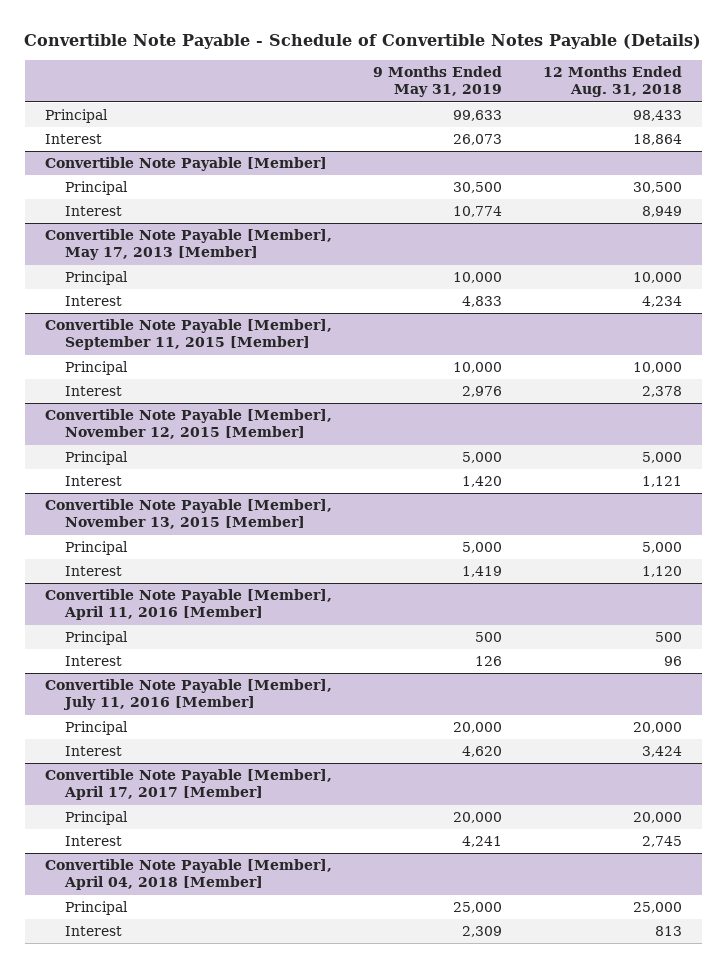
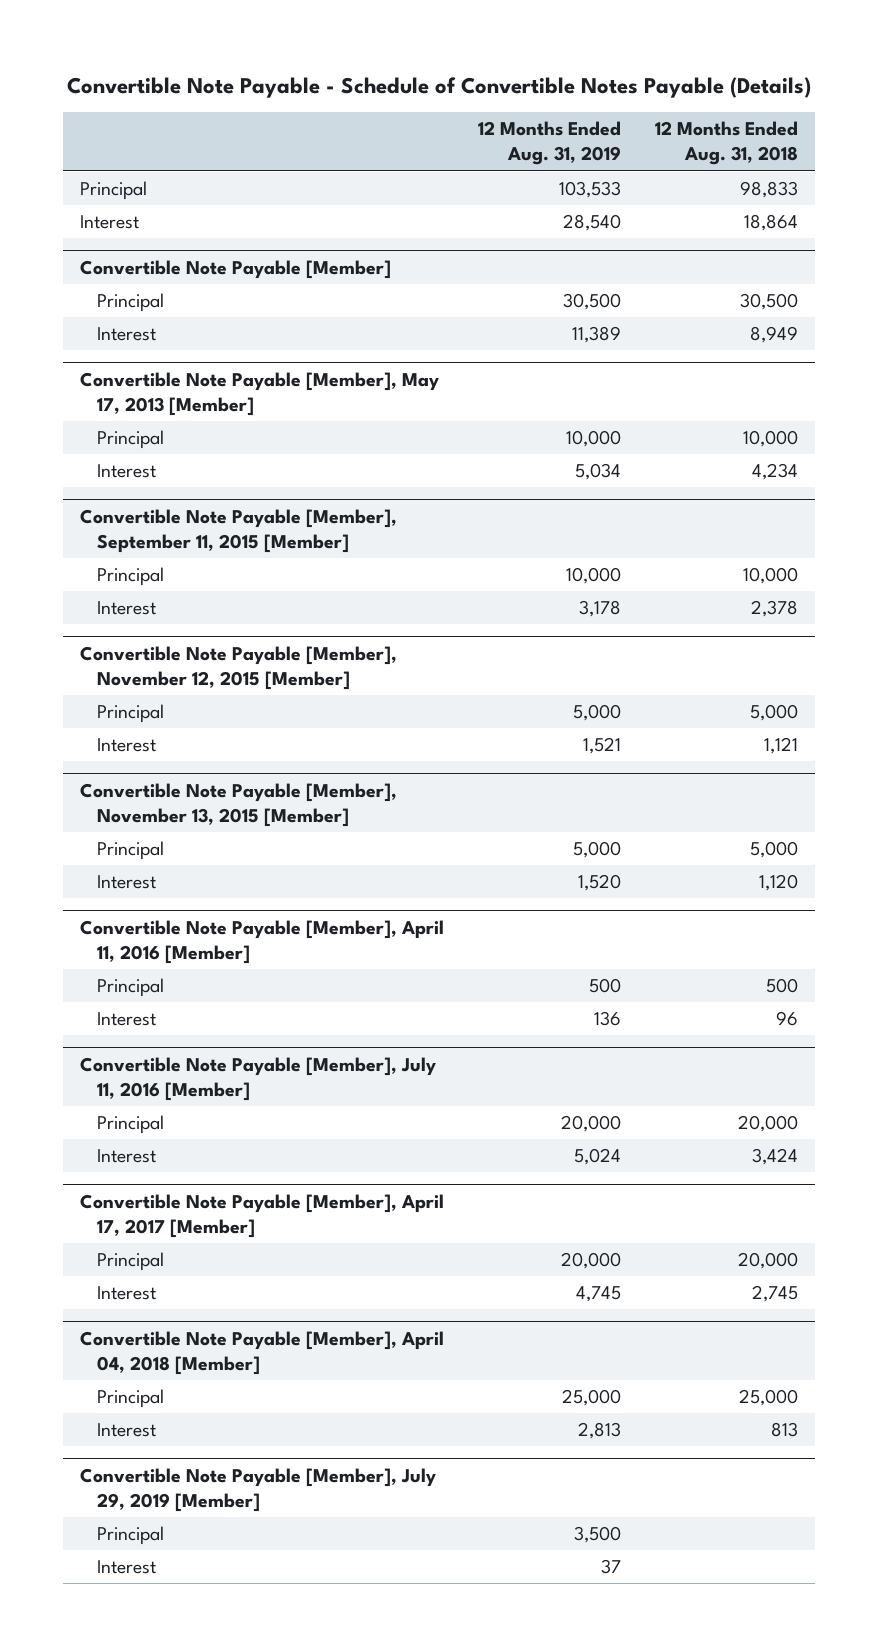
- | 9 Months Ended May 31, 2019 | 12 Months Ended Aug. 31, 2018
+ | 12 Months Ended Aug. 31, 2019 | 12 Months Ended Aug. 31, 2018
- Principal | 99,633 | 98,433
+ Principal | 103,533 | 98,833
+ Convertible Note Payable [Member], July 29, 2019 [Member]
+ Principal | 3,500 |
+ Interest | 37 |

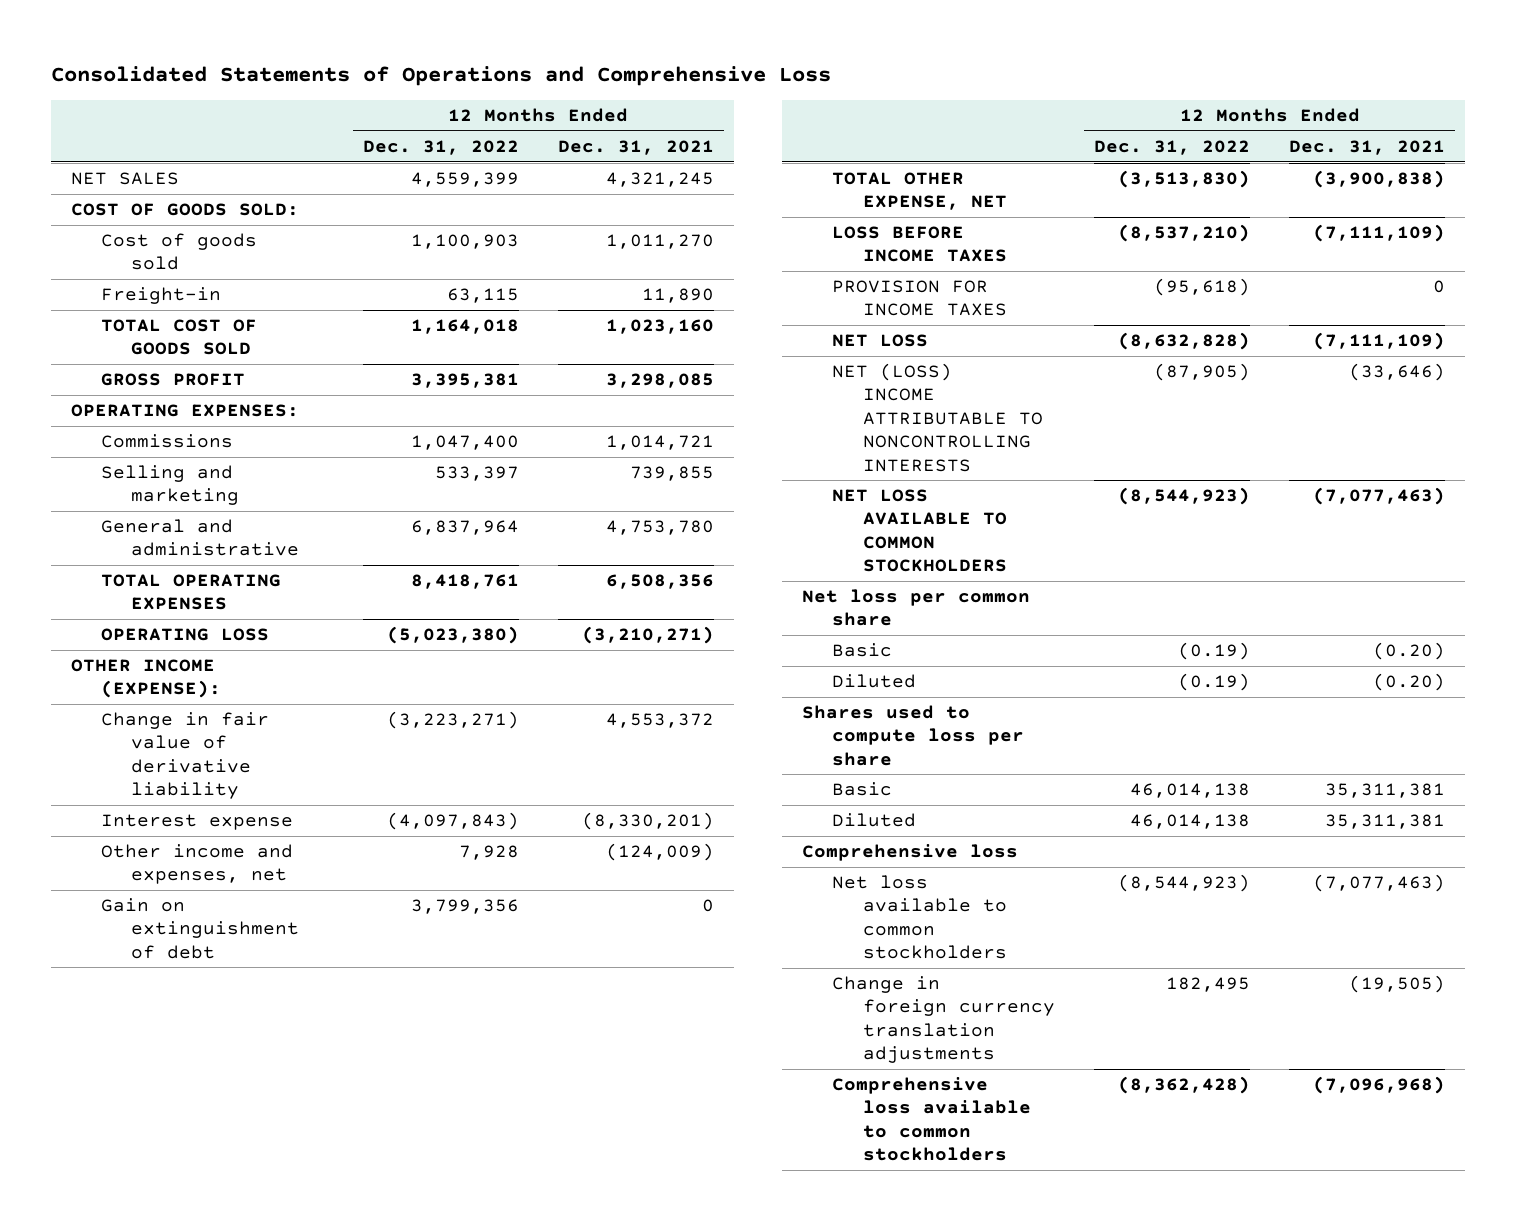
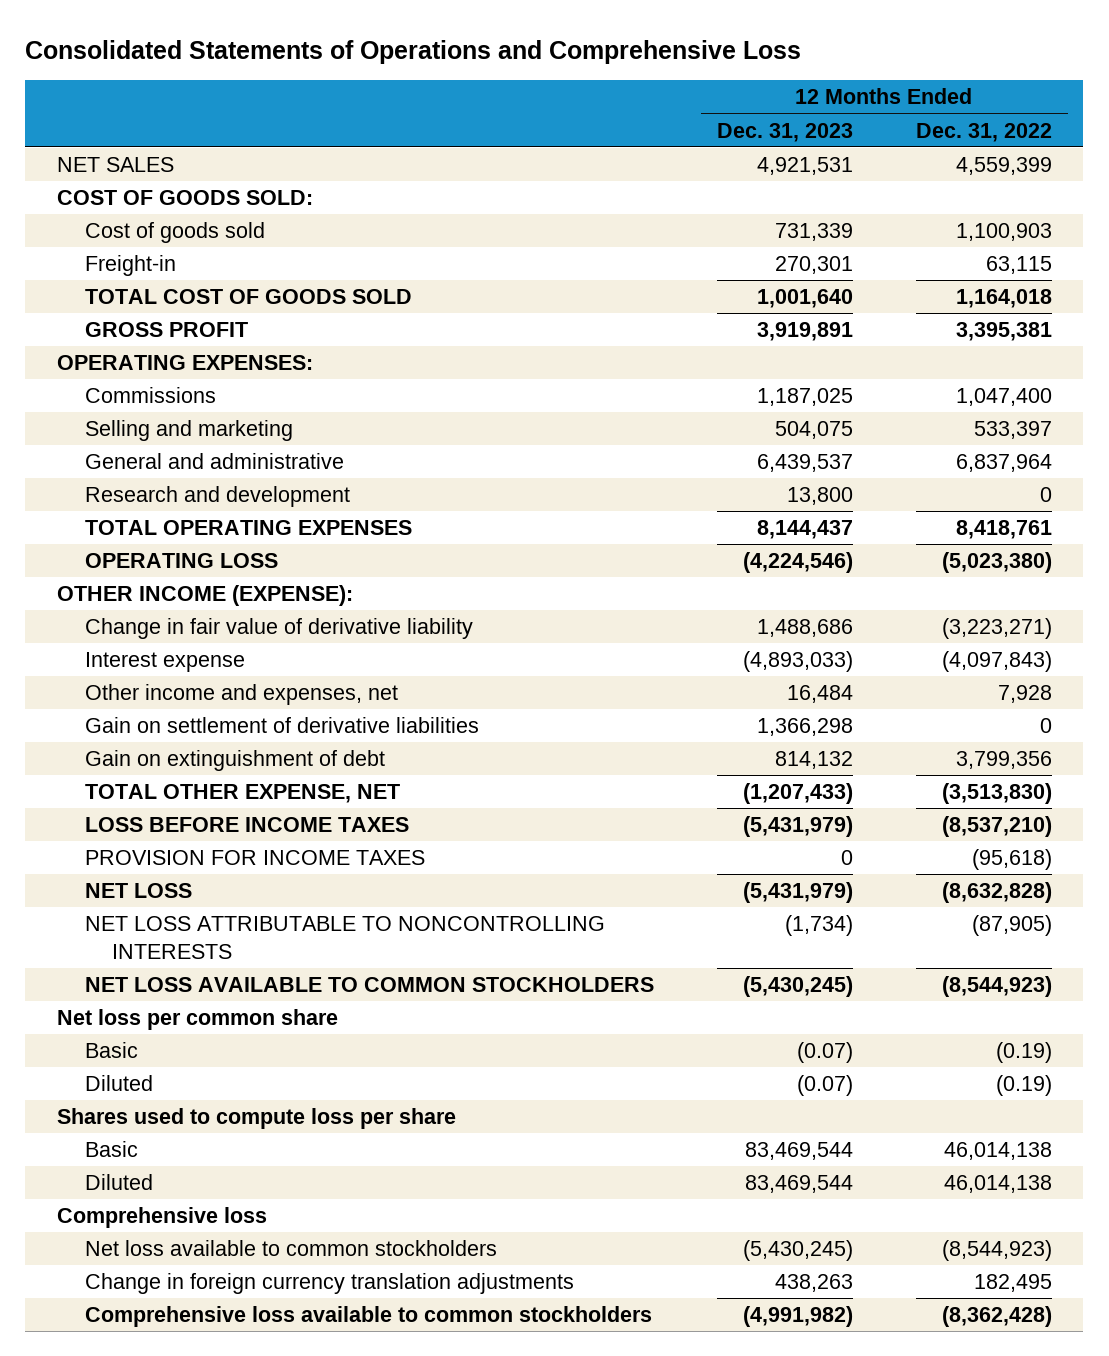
- | 12 Months Ended Dec. 31, 2022 | 12 Months Ended Dec. 31, 2021
+ | 12 Months Ended Dec. 31, 2023 | 12 Months Ended Dec. 31, 2022
+ Research and development | 13,800 | 0
+ Gain on settlement of derivative liabilities | 1,366,298 | 0
- NET (LOSS) INCOME ATTRIBUTABLE TO NONCONTROLLING INTERESTS | (87,905) | (33,646)
+ NET LOSS ATTRIBUTABLE TO NONCONTROLLING INTERESTS | (1,734) | (87,905)

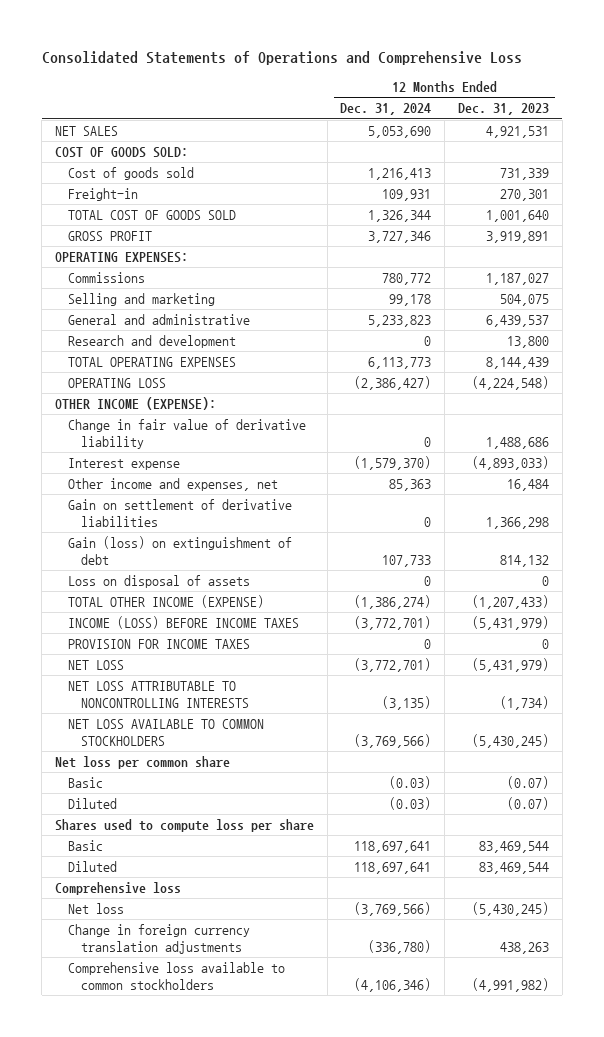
- | 12 Months Ended Dec. 31, 2023 | 12 Months Ended Dec. 31, 2022
+ | 12 Months Ended Dec. 31, 2024 | 12 Months Ended Dec. 31, 2023
- Commissions | 1,187,025 | 1,047,400
+ Commissions | 780,772 | 1,187,027
- TOTAL OPERATING EXPENSES | 8,144,437 | 8,418,761
- OPERATING LOSS | (4,224,546) | (5,023,380)
+ TOTAL OPERATING EXPENSES | 6,113,773 | 8,144,439
+ OPERATING LOSS | (2,386,427) | (4,224,548)
- Gain on extinguishment of debt | 814,132 | 3,799,356
- TOTAL OTHER EXPENSE, NET | (1,207,433) | (3,513,830)
- LOSS BEFORE INCOME TAXES | (5,431,979) | (8,537,210)
+ Gain (loss) on extinguishment of debt | 107,733 | 814,132
+ Loss on disposal of assets | 0 | 0
+ TOTAL OTHER INCOME (EXPENSE) | (1,386,274) | (1,207,433)
+ INCOME (LOSS) BEFORE INCOME TAXES | (3,772,701) | (5,431,979)
- Net loss available to common stockholders | (5,430,245) | (8,544,923)
+ Net loss | (3,769,566) | (5,430,245)

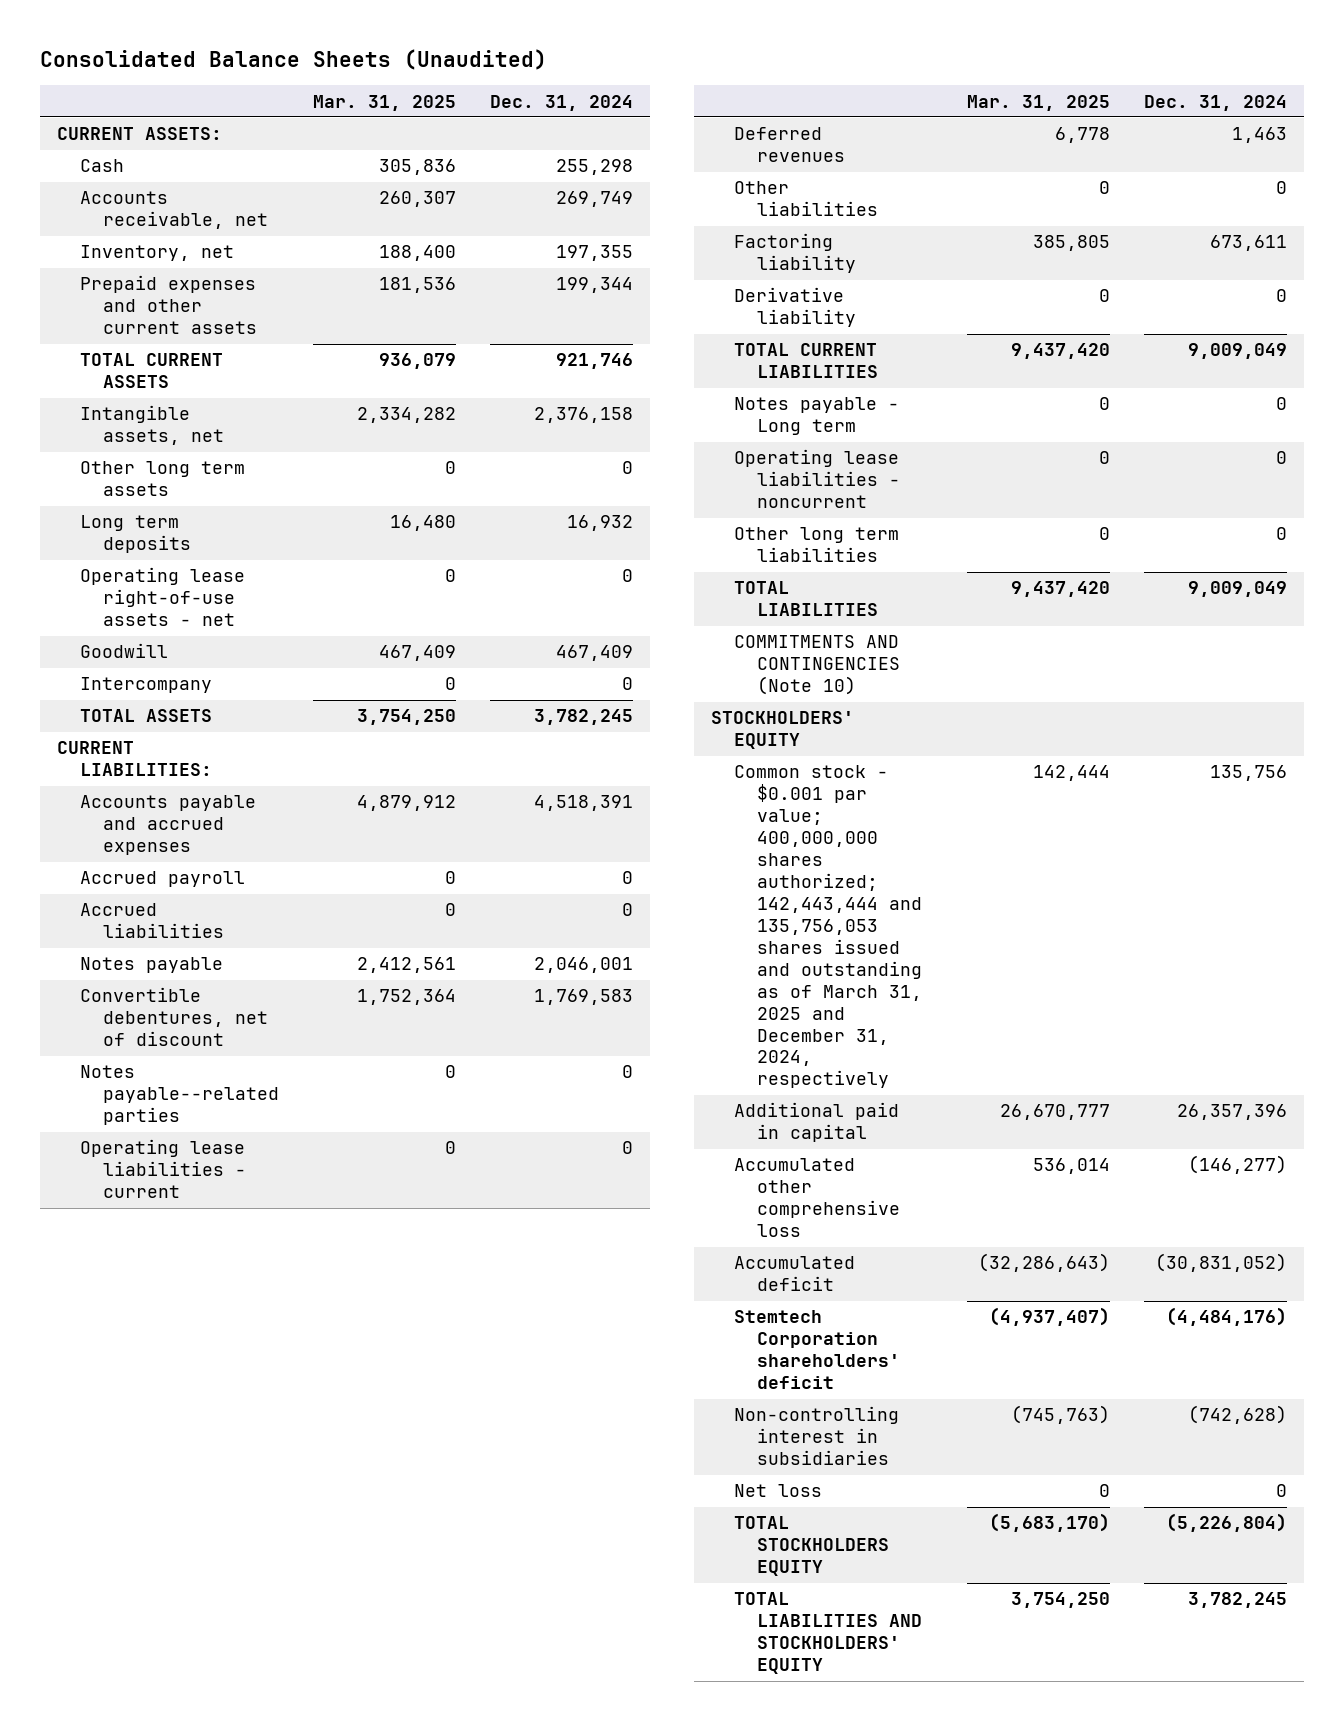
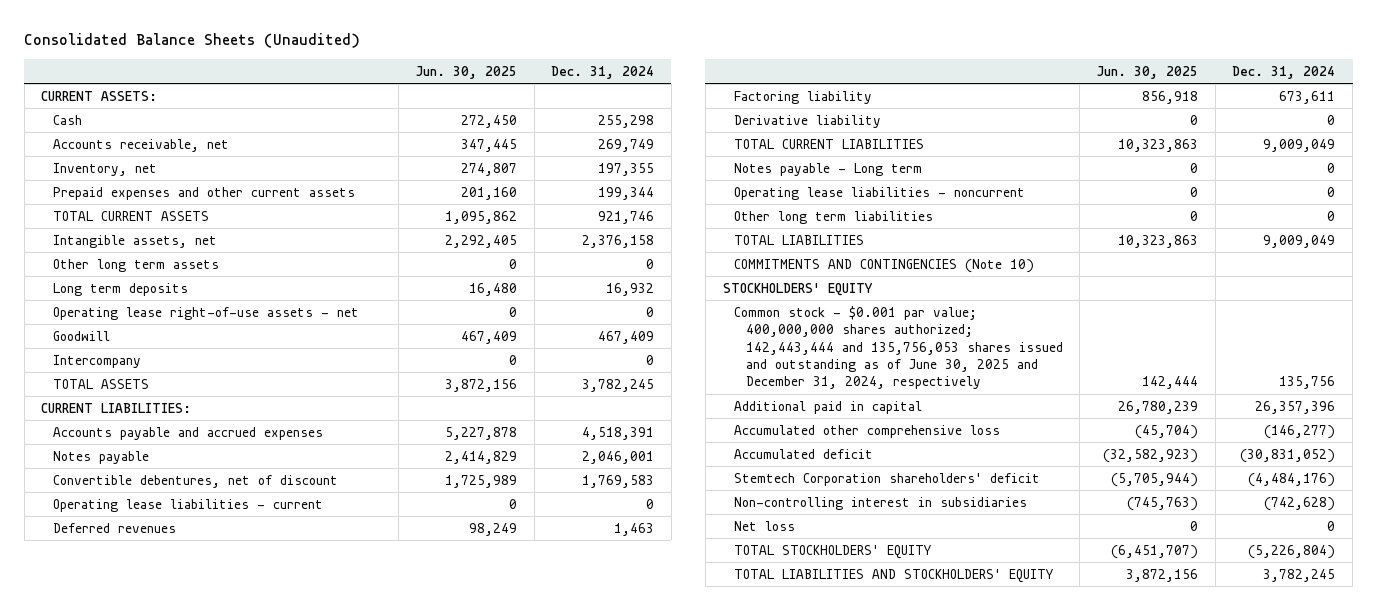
- | Mar. 31, 2025 | Dec. 31, 2024
+ | Jun. 30, 2025 | Dec. 31, 2024
- Accrued payroll | 0 | 0
- Accrued liabilities | 0 | 0
- Notes payable--related parties | 0 | 0
- Other liabilities | 0 | 0
- Common stock - $0.001 par value; 400,000,000 shares authorized; 142,443,444 and 135,756,053 shares issued and outstanding as of March 31, 2025 and December 31, 2024, respectively | 142,444 | 135,756
+ Common stock - $0.001 par value; 400,000,000 shares authorized; 142,443,444 and 135,756,053 shares issued and outstanding as of June 30, 2025 and December 31, 2024, respectively | 142,444 | 135,756
- TOTAL STOCKHOLDERS EQUITY | (5,683,170) | (5,226,804)
+ TOTAL STOCKHOLDERS' EQUITY | (6,451,707) | (5,226,804)

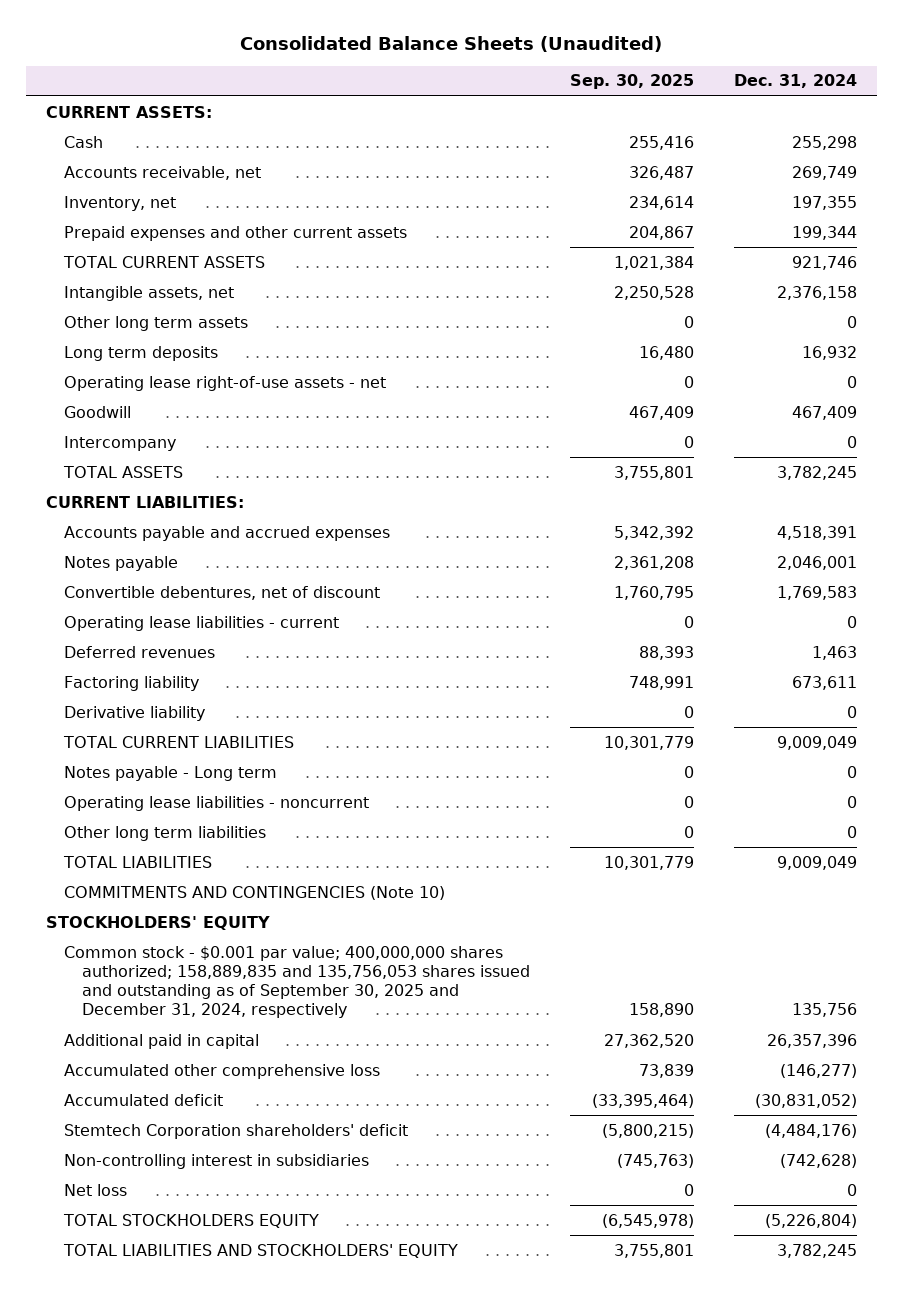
- | Jun. 30, 2025 | Dec. 31, 2024
+ | Sep. 30, 2025 | Dec. 31, 2024
- Common stock - $0.001 par value; 400,000,000 shares authorized; 142,443,444 and 135,756,053 shares issued and outstanding as of June 30, 2025 and December 31, 2024, respectively | 142,444 | 135,756
+ Common stock - $0.001 par value; 400,000,000 shares authorized; 158,889,835 and 135,756,053 shares issued and outstanding as of September 30, 2025 and December 31, 2024, respectively | 158,890 | 135,756
- TOTAL STOCKHOLDERS' EQUITY | (6,451,707) | (5,226,804)
+ TOTAL STOCKHOLDERS EQUITY | (6,545,978) | (5,226,804)

